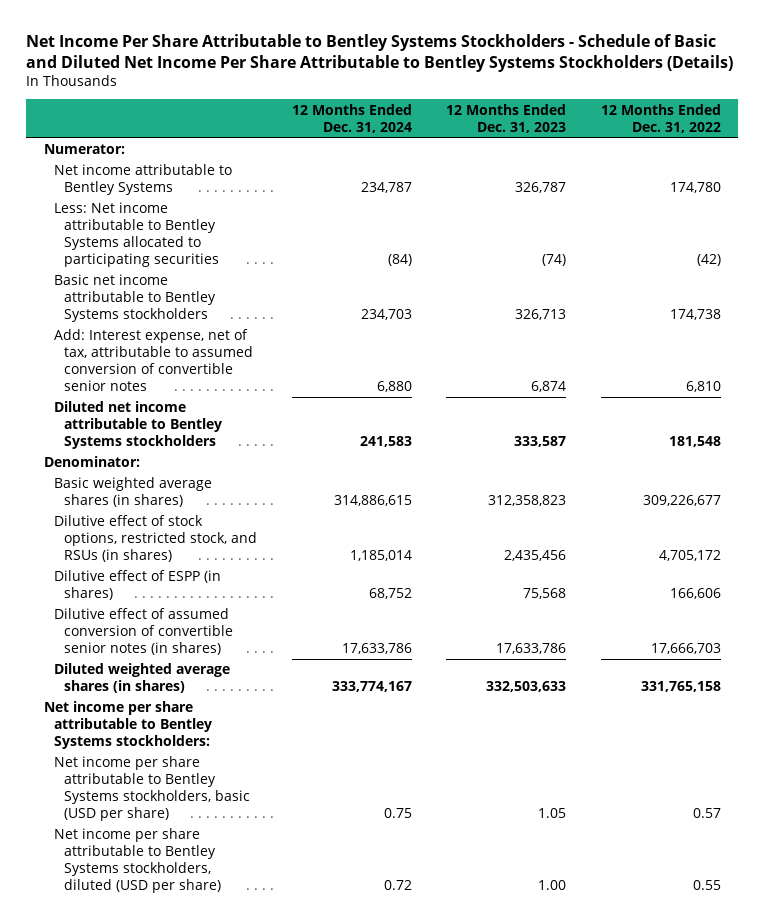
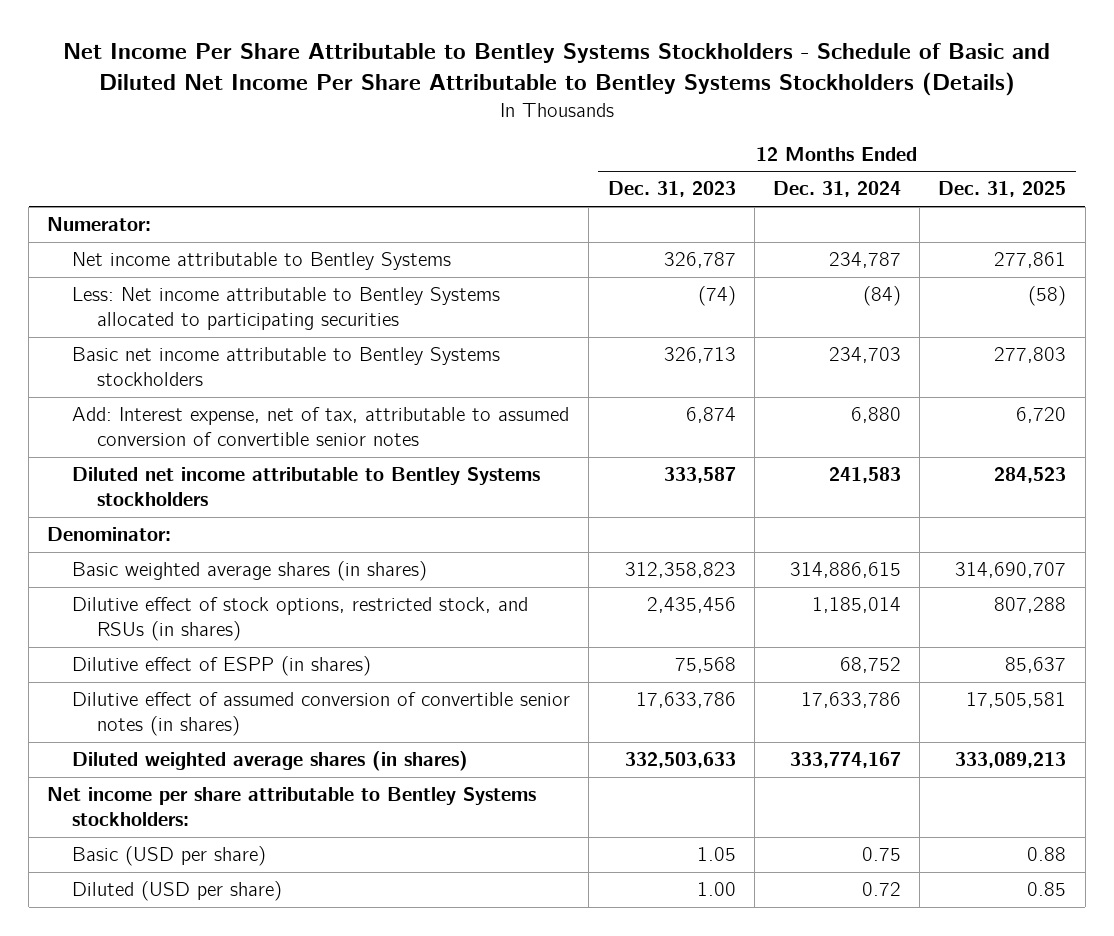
- | 12 Months Ended Dec. 31, 2024 | 12 Months Ended Dec. 31, 2023 | 12 Months Ended Dec. 31, 2022
+ | 12 Months Ended Dec. 31, 2023 | 12 Months Ended Dec. 31, 2024 | 12 Months Ended Dec. 31, 2025
- Net income per share attributable to Bentley Systems stockholders, basic (USD per share) | 0.75 | 1.05 | 0.57
- Net income per share attributable to Bentley Systems stockholders, diluted (USD per share) | 0.72 | 1.00 | 0.55
+ Basic (USD per share) | 1.05 | 0.75 | 0.88
+ Diluted (USD per share) | 1.00 | 0.72 | 0.85

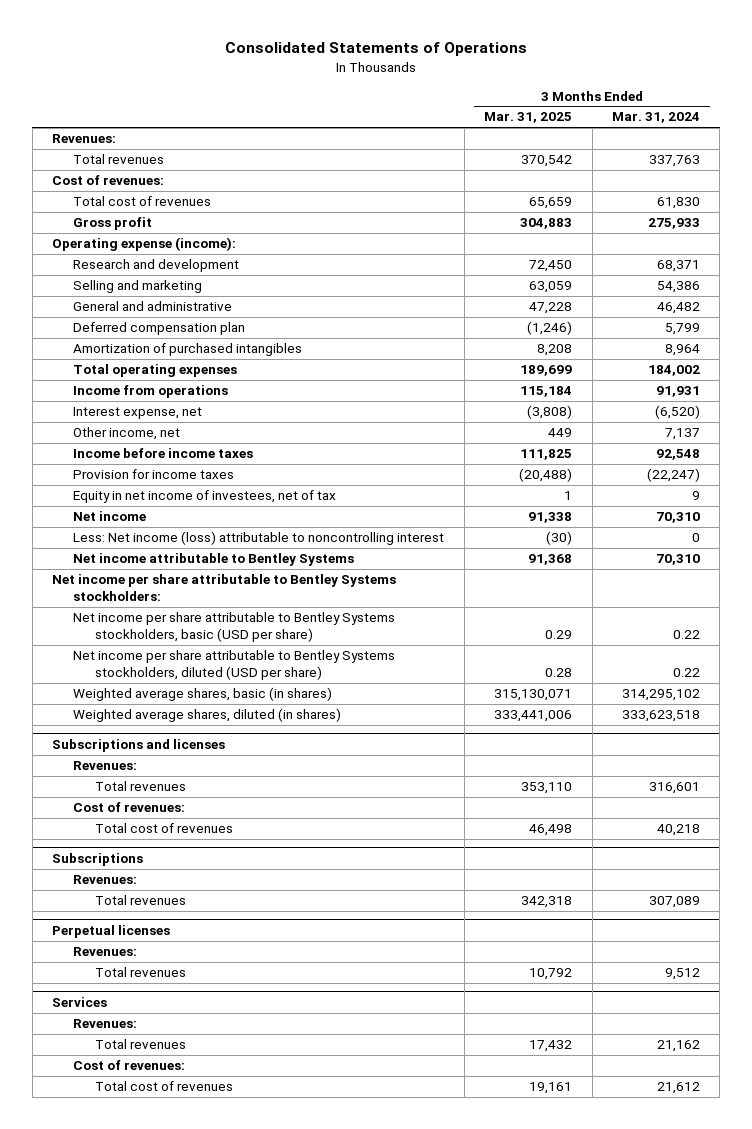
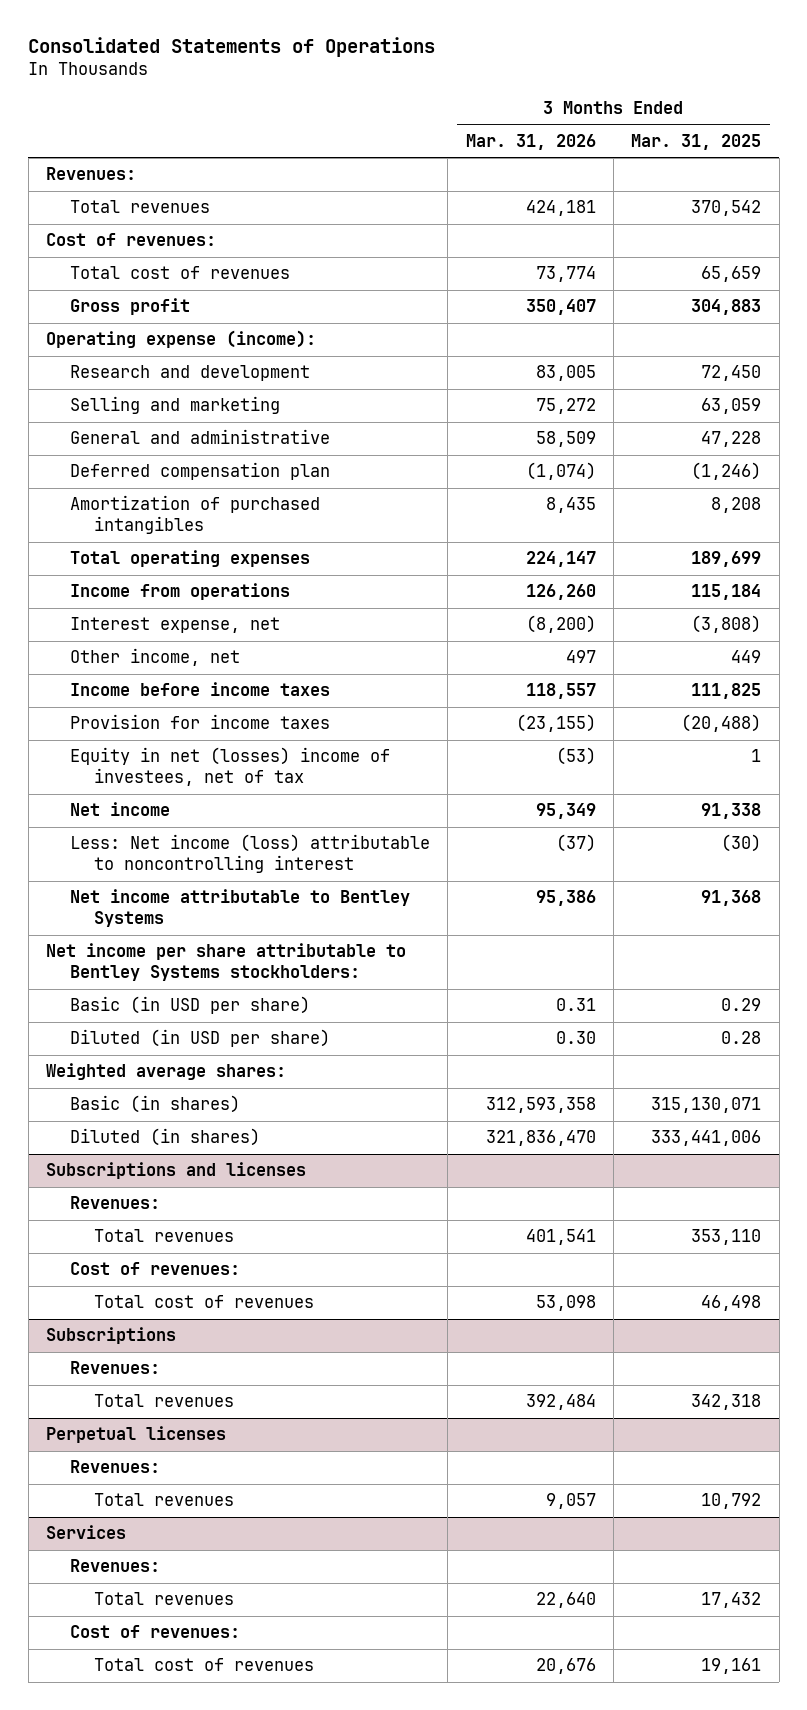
- | 3 Months Ended Mar. 31, 2025 | 3 Months Ended Mar. 31, 2024
+ | 3 Months Ended Mar. 31, 2026 | 3 Months Ended Mar. 31, 2025
- Equity in net income of investees, net of tax | 1 | 9
+ Equity in net (losses) income of investees, net of tax | (53) | 1
- Net income per share attributable to Bentley Systems stockholders, basic (USD per share) | 0.29 | 0.22
- Net income per share attributable to Bentley Systems stockholders, diluted (USD per share) | 0.28 | 0.22
- Weighted average shares, basic (in shares) | 315,130,071 | 314,295,102
- Weighted average shares, diluted (in shares) | 333,441,006 | 333,623,518
+ Basic (in USD per share) | 0.31 | 0.29
+ Diluted (in USD per share) | 0.30 | 0.28
+ Weighted average shares:
+ Basic (in shares) | 312,593,358 | 315,130,071
+ Diluted (in shares) | 321,836,470 | 333,441,006

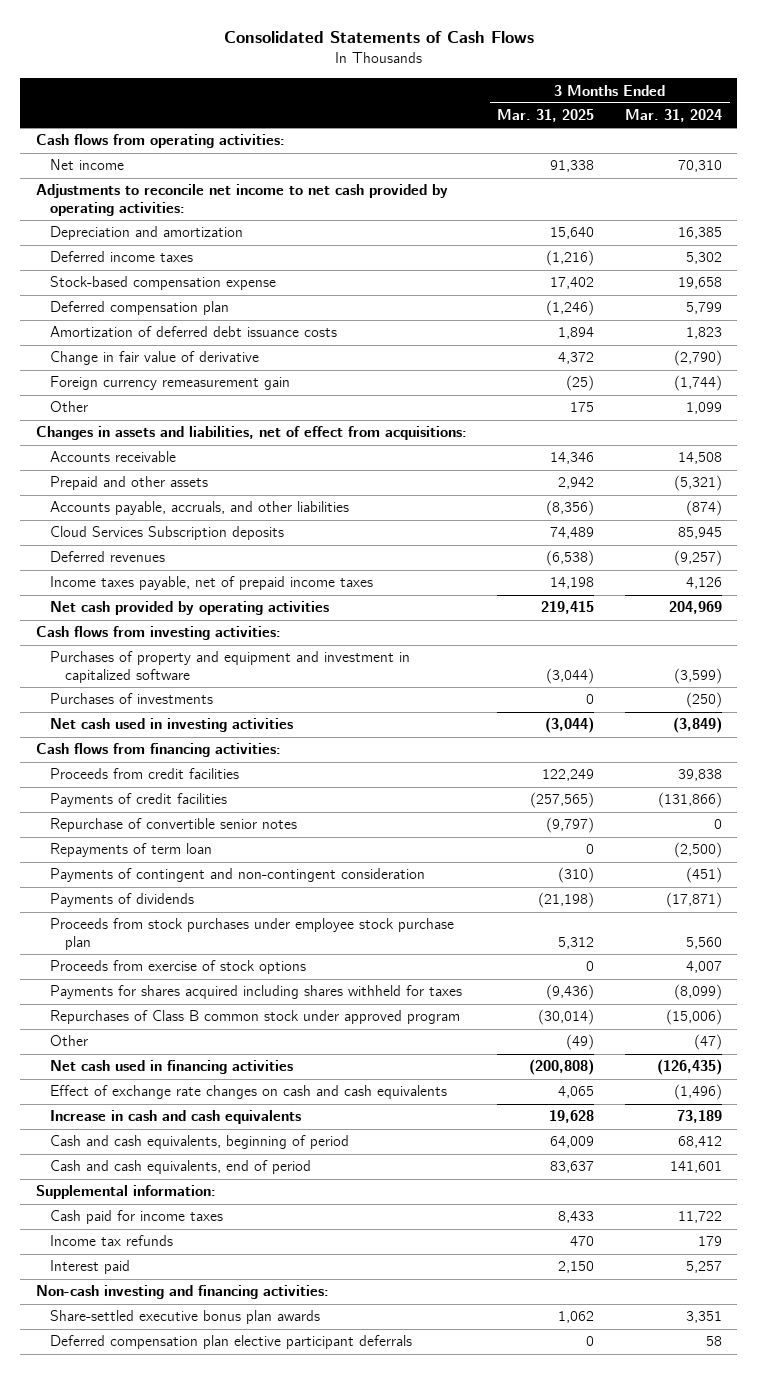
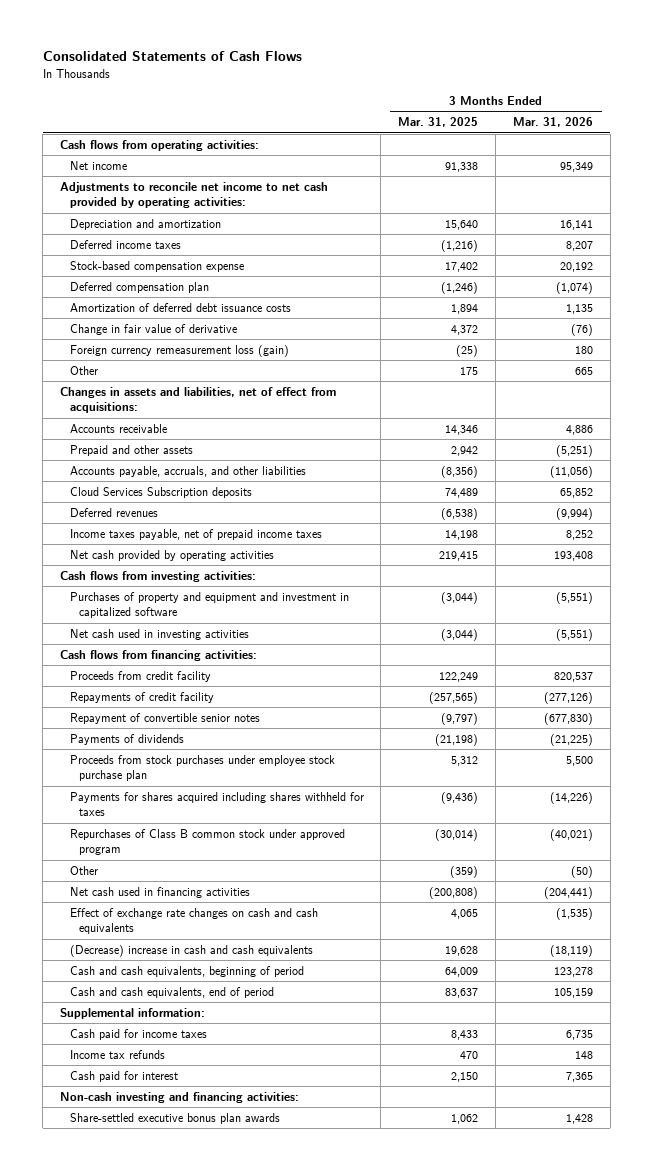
- | 3 Months Ended Mar. 31, 2025 | 3 Months Ended Mar. 31, 2024
+ | 3 Months Ended Mar. 31, 2025 | 3 Months Ended Mar. 31, 2026
- Foreign currency remeasurement gain | (25) | (1,744)
+ Foreign currency remeasurement loss (gain) | (25) | 180
- Purchases of investments | 0 | (250)
- Proceeds from credit facilities | 122,249 | 39,838
- Payments of credit facilities | (257,565) | (131,866)
- Repurchase of convertible senior notes | (9,797) | 0
- Repayments of term loan | 0 | (2,500)
- Payments of contingent and non-contingent consideration | (310) | (451)
+ Proceeds from credit facility | 122,249 | 820,537
+ Repayments of credit facility | (257,565) | (277,126)
+ Repayment of convertible senior notes | (9,797) | (677,830)
- Proceeds from exercise of stock options | 0 | 4,007
- Other | (49) | (47)
+ Other | (359) | (50)
- Increase in cash and cash equivalents | 19,628 | 73,189
+ (Decrease) increase in cash and cash equivalents | 19,628 | (18,119)
- Interest paid | 2,150 | 5,257
+ Cash paid for interest | 2,150 | 7,365
- Deferred compensation plan elective participant deferrals | 0 | 58

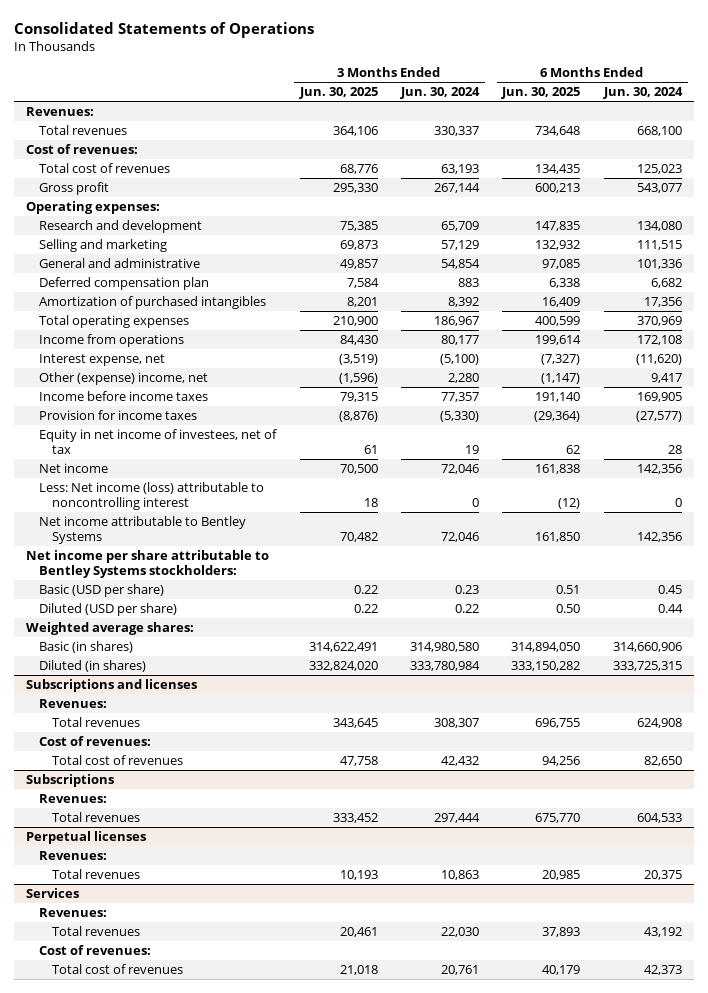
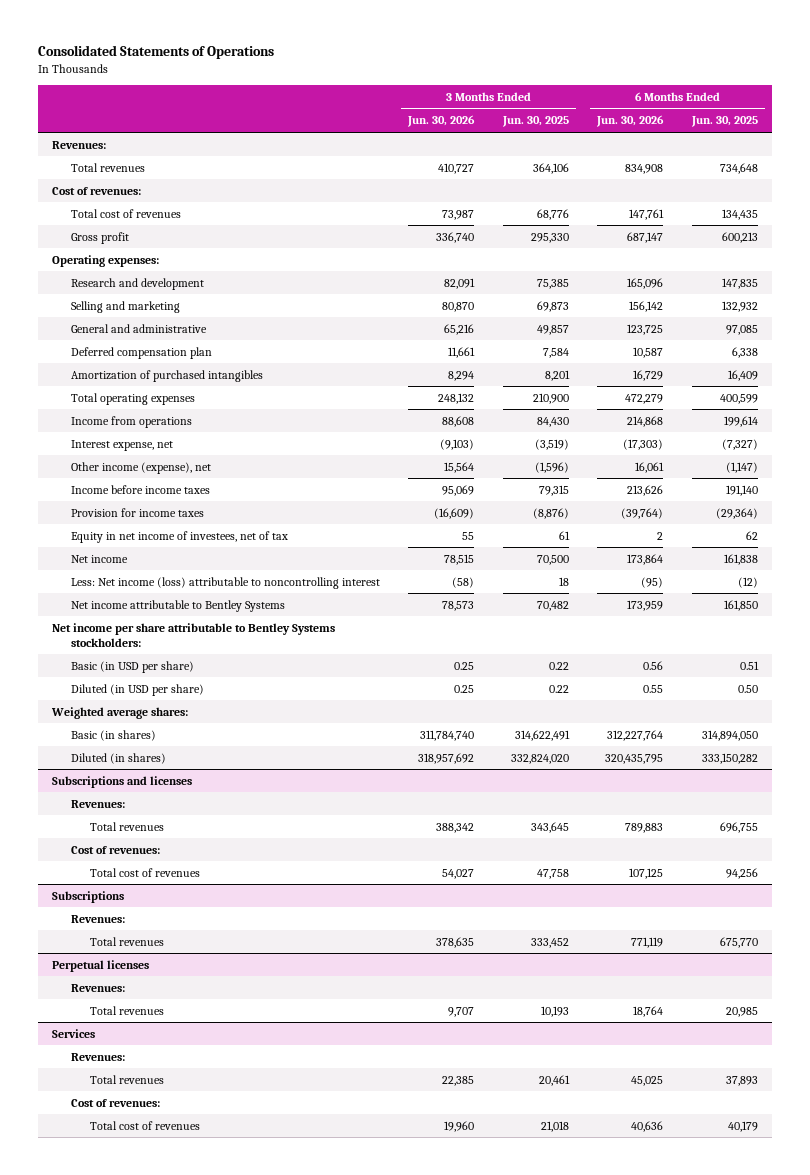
- | 3 Months Ended Jun. 30, 2025 | 3 Months Ended Jun. 30, 2024 | 6 Months Ended Jun. 30, 2025 | 6 Months Ended Jun. 30, 2024
+ | 3 Months Ended Jun. 30, 2026 | 3 Months Ended Jun. 30, 2025 | 6 Months Ended Jun. 30, 2026 | 6 Months Ended Jun. 30, 2025
- Other (expense) income, net | (1,596) | 2,280 | (1,147) | 9,417
+ Other income (expense), net | 15,564 | (1,596) | 16,061 | (1,147)
- Basic (USD per share) | 0.22 | 0.23 | 0.51 | 0.45
- Diluted (USD per share) | 0.22 | 0.22 | 0.50 | 0.44
+ Basic (in USD per share) | 0.25 | 0.22 | 0.56 | 0.51
+ Diluted (in USD per share) | 0.25 | 0.22 | 0.55 | 0.50

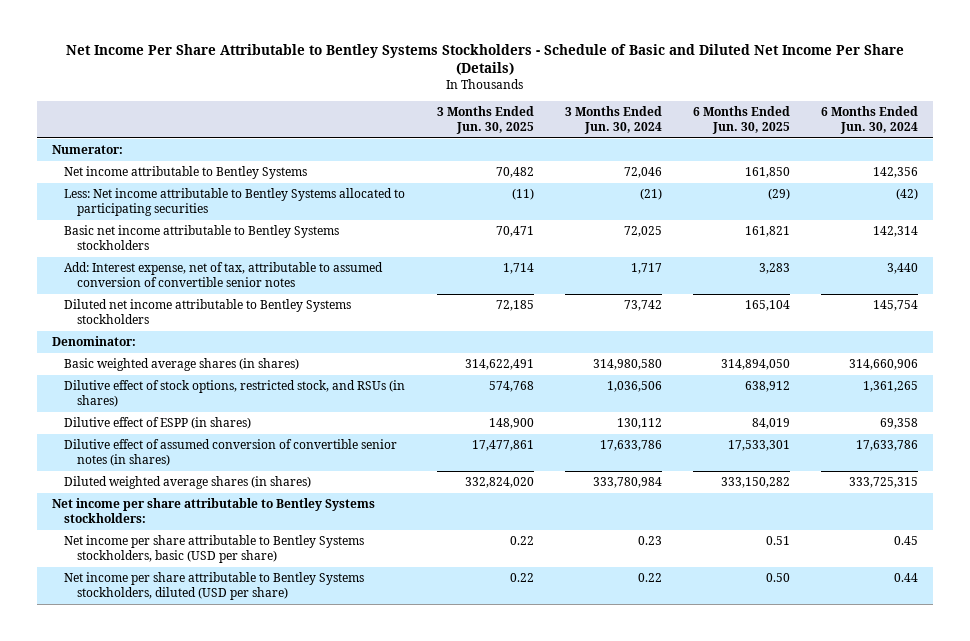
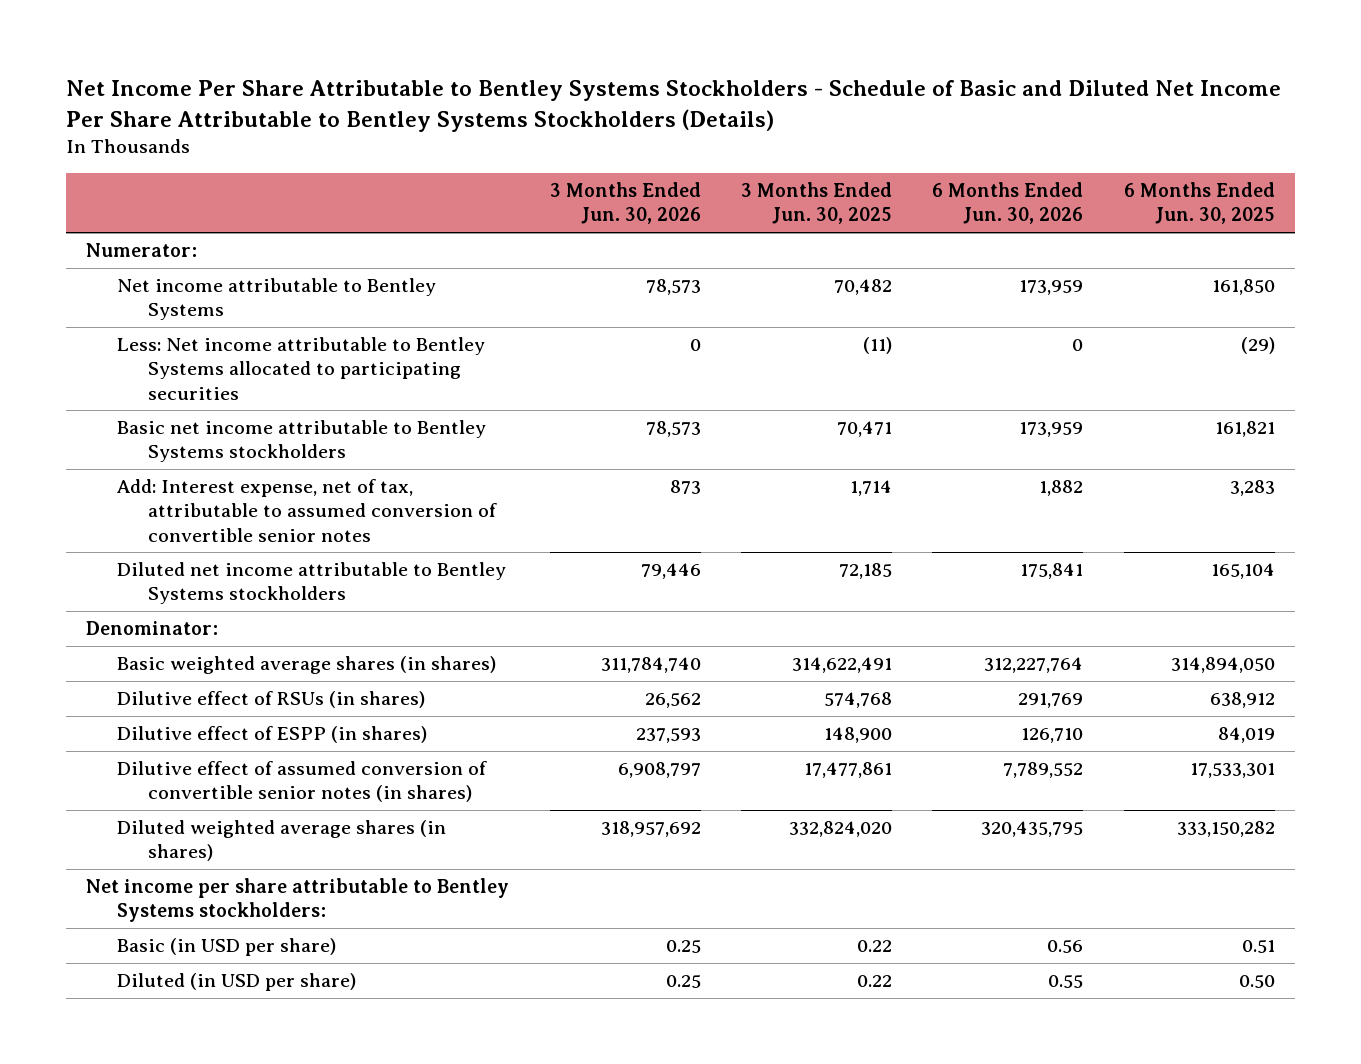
- Net Income Per Share Attributable to Bentley Systems Stockholders - Schedule of Basic and Diluted Net Income Per Share (Details)
+ Net Income Per Share Attributable to Bentley Systems Stockholders - Schedule of Basic and Diluted Net Income Per Share Attributable to Bentley Systems Stockholders (Details)
- | 3 Months Ended Jun. 30, 2025 | 3 Months Ended Jun. 30, 2024 | 6 Months Ended Jun. 30, 2025 | 6 Months Ended Jun. 30, 2024
+ | 3 Months Ended Jun. 30, 2026 | 3 Months Ended Jun. 30, 2025 | 6 Months Ended Jun. 30, 2026 | 6 Months Ended Jun. 30, 2025
- Dilutive effect of stock options, restricted stock, and RSUs (in shares) | 574,768 | 1,036,506 | 638,912 | 1,361,265
+ Dilutive effect of RSUs (in shares) | 26,562 | 574,768 | 291,769 | 638,912
- Net income per share attributable to Bentley Systems stockholders, basic (USD per share) | 0.22 | 0.23 | 0.51 | 0.45
- Net income per share attributable to Bentley Systems stockholders, diluted (USD per share) | 0.22 | 0.22 | 0.50 | 0.44
+ Basic (in USD per share) | 0.25 | 0.22 | 0.56 | 0.51
+ Diluted (in USD per share) | 0.25 | 0.22 | 0.55 | 0.50

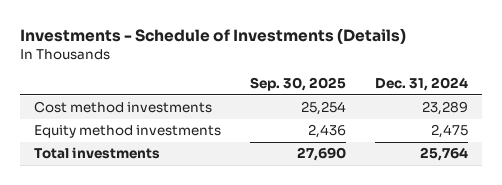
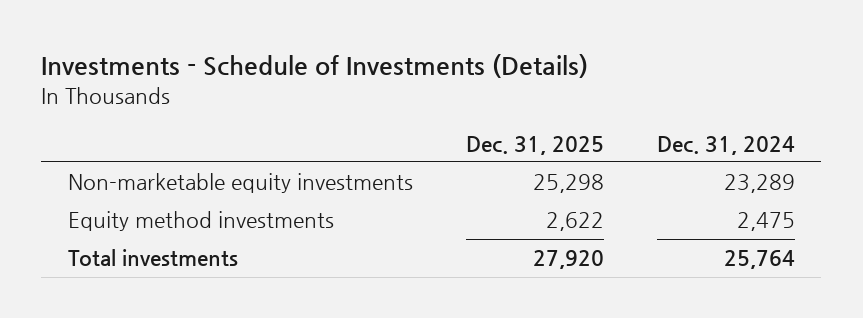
- | Sep. 30, 2025 | Dec. 31, 2024
+ | Dec. 31, 2025 | Dec. 31, 2024
- Cost method investments | 25,254 | 23,289
+ Non-marketable equity investments | 25,298 | 23,289

